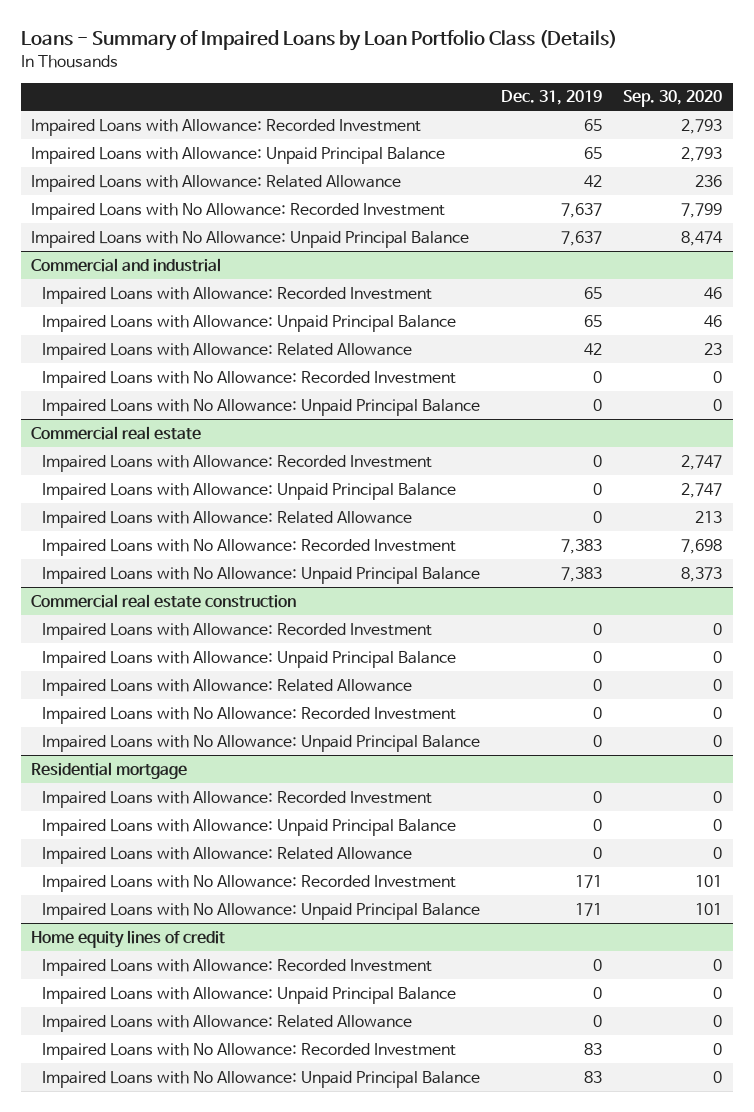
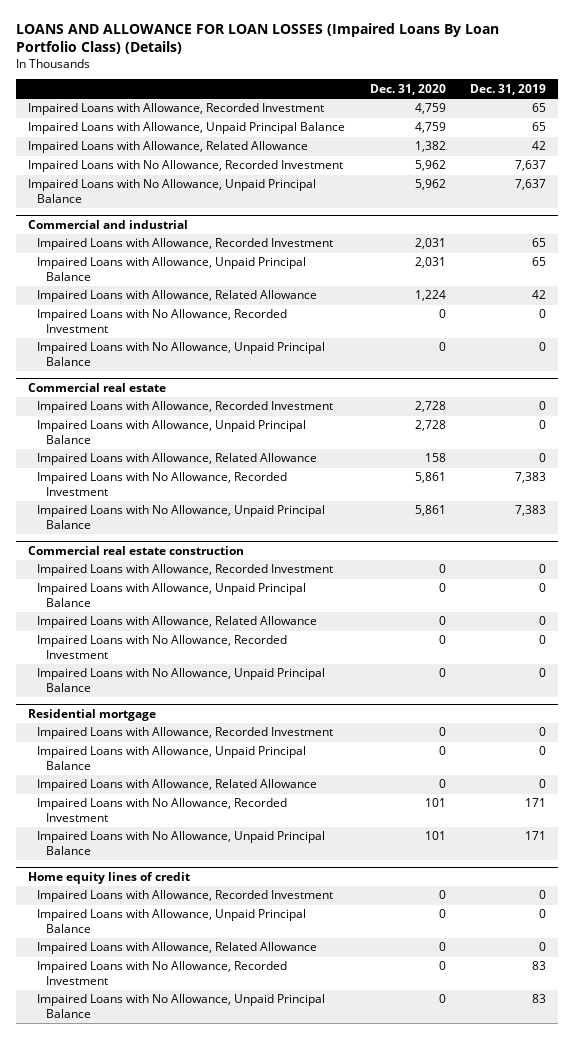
- Loans - Summary of Impaired Loans by Loan Portfolio Class (Details)
+ LOANS AND ALLOWANCE FOR LOAN LOSSES (Impaired Loans By Loan Portfolio Class) (Details)
- | Dec. 31, 2019 | Sep. 30, 2020
+ | Dec. 31, 2020 | Dec. 31, 2019
- Impaired Loans with Allowance: Recorded Investment | 65 | 2,793
- Impaired Loans with Allowance: Unpaid Principal Balance | 65 | 2,793
- Impaired Loans with Allowance: Related Allowance | 42 | 236
- Impaired Loans with No Allowance: Recorded Investment | 7,637 | 7,799
- Impaired Loans with No Allowance: Unpaid Principal Balance | 7,637 | 8,474
+ Impaired Loans with Allowance, Recorded Investment | 4,759 | 65
+ Impaired Loans with Allowance, Unpaid Principal Balance | 4,759 | 65
+ Impaired Loans with Allowance, Related Allowance | 1,382 | 42
+ Impaired Loans with No Allowance, Recorded Investment | 5,962 | 7,637
+ Impaired Loans with No Allowance, Unpaid Principal Balance | 5,962 | 7,637
@ Commercial and industrial
- Impaired Loans with Allowance: Recorded Investment | 65 | 46
- Impaired Loans with Allowance: Unpaid Principal Balance | 65 | 46
- Impaired Loans with Allowance: Related Allowance | 42 | 23
- Impaired Loans with No Allowance: Recorded Investment | 0 | 0
- Impaired Loans with No Allowance: Unpaid Principal Balance | 0 | 0
+ Impaired Loans with Allowance, Recorded Investment | 2,031 | 65
+ Impaired Loans with Allowance, Unpaid Principal Balance | 2,031 | 65
+ Impaired Loans with Allowance, Related Allowance | 1,224 | 42
+ Impaired Loans with No Allowance, Recorded Investment | 0 | 0
+ Impaired Loans with No Allowance, Unpaid Principal Balance | 0 | 0
@ Commercial real estate
- Impaired Loans with Allowance: Recorded Investment | 0 | 2,747
- Impaired Loans with Allowance: Unpaid Principal Balance | 0 | 2,747
- Impaired Loans with Allowance: Related Allowance | 0 | 213
- Impaired Loans with No Allowance: Recorded Investment | 7,383 | 7,698
- Impaired Loans with No Allowance: Unpaid Principal Balance | 7,383 | 8,373
+ Impaired Loans with Allowance, Recorded Investment | 2,728 | 0
+ Impaired Loans with Allowance, Unpaid Principal Balance | 2,728 | 0
+ Impaired Loans with Allowance, Related Allowance | 158 | 0
+ Impaired Loans with No Allowance, Recorded Investment | 5,861 | 7,383
+ Impaired Loans with No Allowance, Unpaid Principal Balance | 5,861 | 7,383
@ Commercial real estate construction
- Impaired Loans with Allowance: Recorded Investment | 0 | 0
- Impaired Loans with Allowance: Unpaid Principal Balance | 0 | 0
- Impaired Loans with Allowance: Related Allowance | 0 | 0
- Impaired Loans with No Allowance: Recorded Investment | 0 | 0
- Impaired Loans with No Allowance: Unpaid Principal Balance | 0 | 0
+ Impaired Loans with Allowance, Recorded Investment | 0 | 0
+ Impaired Loans with Allowance, Unpaid Principal Balance | 0 | 0
+ Impaired Loans with Allowance, Related Allowance | 0 | 0
+ Impaired Loans with No Allowance, Recorded Investment | 0 | 0
+ Impaired Loans with No Allowance, Unpaid Principal Balance | 0 | 0
@ Residential mortgage
- Impaired Loans with Allowance: Recorded Investment | 0 | 0
- Impaired Loans with Allowance: Unpaid Principal Balance | 0 | 0
- Impaired Loans with Allowance: Related Allowance | 0 | 0
- Impaired Loans with No Allowance: Recorded Investment | 171 | 101
- Impaired Loans with No Allowance: Unpaid Principal Balance | 171 | 101
+ Impaired Loans with Allowance, Recorded Investment | 0 | 0
+ Impaired Loans with Allowance, Unpaid Principal Balance | 0 | 0
+ Impaired Loans with Allowance, Related Allowance | 0 | 0
+ Impaired Loans with No Allowance, Recorded Investment | 101 | 171
+ Impaired Loans with No Allowance, Unpaid Principal Balance | 101 | 171
@ Home equity lines of credit
- Impaired Loans with Allowance: Recorded Investment | 0 | 0
- Impaired Loans with Allowance: Unpaid Principal Balance | 0 | 0
- Impaired Loans with Allowance: Related Allowance | 0 | 0
- Impaired Loans with No Allowance: Recorded Investment | 83 | 0
- Impaired Loans with No Allowance: Unpaid Principal Balance | 83 | 0
+ Impaired Loans with Allowance, Recorded Investment | 0 | 0
+ Impaired Loans with Allowance, Unpaid Principal Balance | 0 | 0
+ Impaired Loans with Allowance, Related Allowance | 0 | 0
+ Impaired Loans with No Allowance, Recorded Investment | 0 | 83
+ Impaired Loans with No Allowance, Unpaid Principal Balance | 0 | 83

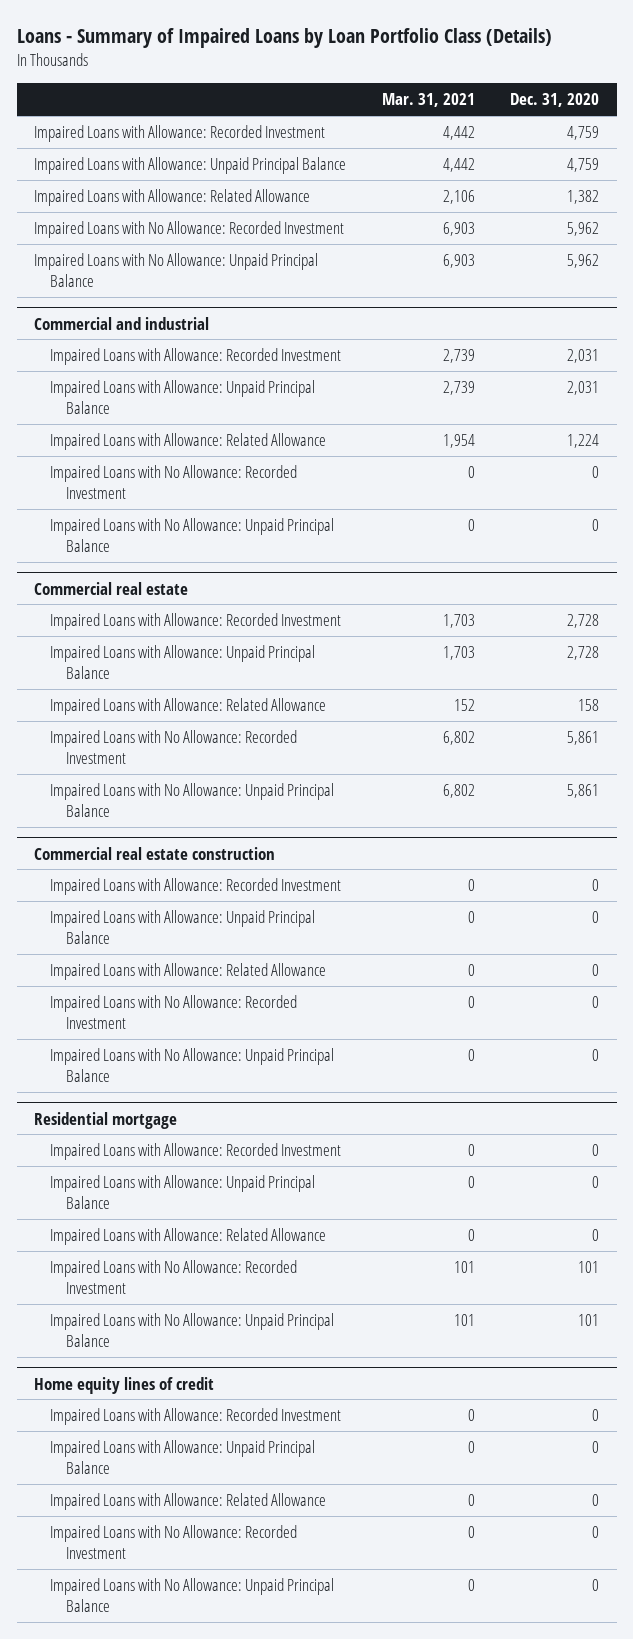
- LOANS AND ALLOWANCE FOR LOAN LOSSES (Impaired Loans By Loan Portfolio Class) (Details)
+ Loans - Summary of Impaired Loans by Loan Portfolio Class (Details)
- | Dec. 31, 2020 | Dec. 31, 2019
+ | Mar. 31, 2021 | Dec. 31, 2020
- Impaired Loans with Allowance, Recorded Investment | 4,759 | 65
- Impaired Loans with Allowance, Unpaid Principal Balance | 4,759 | 65
- Impaired Loans with Allowance, Related Allowance | 1,382 | 42
- Impaired Loans with No Allowance, Recorded Investment | 5,962 | 7,637
- Impaired Loans with No Allowance, Unpaid Principal Balance | 5,962 | 7,637
+ Impaired Loans with Allowance: Recorded Investment | 4,442 | 4,759
+ Impaired Loans with Allowance: Unpaid Principal Balance | 4,442 | 4,759
+ Impaired Loans with Allowance: Related Allowance | 2,106 | 1,382
+ Impaired Loans with No Allowance: Recorded Investment | 6,903 | 5,962
+ Impaired Loans with No Allowance: Unpaid Principal Balance | 6,903 | 5,962
@ Commercial and industrial
- Impaired Loans with Allowance, Recorded Investment | 2,031 | 65
- Impaired Loans with Allowance, Unpaid Principal Balance | 2,031 | 65
- Impaired Loans with Allowance, Related Allowance | 1,224 | 42
- Impaired Loans with No Allowance, Recorded Investment | 0 | 0
- Impaired Loans with No Allowance, Unpaid Principal Balance | 0 | 0
+ Impaired Loans with Allowance: Recorded Investment | 2,739 | 2,031
+ Impaired Loans with Allowance: Unpaid Principal Balance | 2,739 | 2,031
+ Impaired Loans with Allowance: Related Allowance | 1,954 | 1,224
+ Impaired Loans with No Allowance: Recorded Investment | 0 | 0
+ Impaired Loans with No Allowance: Unpaid Principal Balance | 0 | 0
@ Commercial real estate
- Impaired Loans with Allowance, Recorded Investment | 2,728 | 0
- Impaired Loans with Allowance, Unpaid Principal Balance | 2,728 | 0
- Impaired Loans with Allowance, Related Allowance | 158 | 0
- Impaired Loans with No Allowance, Recorded Investment | 5,861 | 7,383
- Impaired Loans with No Allowance, Unpaid Principal Balance | 5,861 | 7,383
+ Impaired Loans with Allowance: Recorded Investment | 1,703 | 2,728
+ Impaired Loans with Allowance: Unpaid Principal Balance | 1,703 | 2,728
+ Impaired Loans with Allowance: Related Allowance | 152 | 158
+ Impaired Loans with No Allowance: Recorded Investment | 6,802 | 5,861
+ Impaired Loans with No Allowance: Unpaid Principal Balance | 6,802 | 5,861
@ Commercial real estate construction
- Impaired Loans with Allowance, Recorded Investment | 0 | 0
- Impaired Loans with Allowance, Unpaid Principal Balance | 0 | 0
- Impaired Loans with Allowance, Related Allowance | 0 | 0
- Impaired Loans with No Allowance, Recorded Investment | 0 | 0
- Impaired Loans with No Allowance, Unpaid Principal Balance | 0 | 0
+ Impaired Loans with Allowance: Recorded Investment | 0 | 0
+ Impaired Loans with Allowance: Unpaid Principal Balance | 0 | 0
+ Impaired Loans with Allowance: Related Allowance | 0 | 0
+ Impaired Loans with No Allowance: Recorded Investment | 0 | 0
+ Impaired Loans with No Allowance: Unpaid Principal Balance | 0 | 0
@ Residential mortgage
- Impaired Loans with Allowance, Recorded Investment | 0 | 0
- Impaired Loans with Allowance, Unpaid Principal Balance | 0 | 0
- Impaired Loans with Allowance, Related Allowance | 0 | 0
- Impaired Loans with No Allowance, Recorded Investment | 101 | 171
- Impaired Loans with No Allowance, Unpaid Principal Balance | 101 | 171
+ Impaired Loans with Allowance: Recorded Investment | 0 | 0
+ Impaired Loans with Allowance: Unpaid Principal Balance | 0 | 0
+ Impaired Loans with Allowance: Related Allowance | 0 | 0
+ Impaired Loans with No Allowance: Recorded Investment | 101 | 101
+ Impaired Loans with No Allowance: Unpaid Principal Balance | 101 | 101
@ Home equity lines of credit
- Impaired Loans with Allowance, Recorded Investment | 0 | 0
- Impaired Loans with Allowance, Unpaid Principal Balance | 0 | 0
- Impaired Loans with Allowance, Related Allowance | 0 | 0
- Impaired Loans with No Allowance, Recorded Investment | 0 | 83
- Impaired Loans with No Allowance, Unpaid Principal Balance | 0 | 83
+ Impaired Loans with Allowance: Recorded Investment | 0 | 0
+ Impaired Loans with Allowance: Unpaid Principal Balance | 0 | 0
+ Impaired Loans with Allowance: Related Allowance | 0 | 0
+ Impaired Loans with No Allowance: Recorded Investment | 0 | 0
+ Impaired Loans with No Allowance: Unpaid Principal Balance | 0 | 0

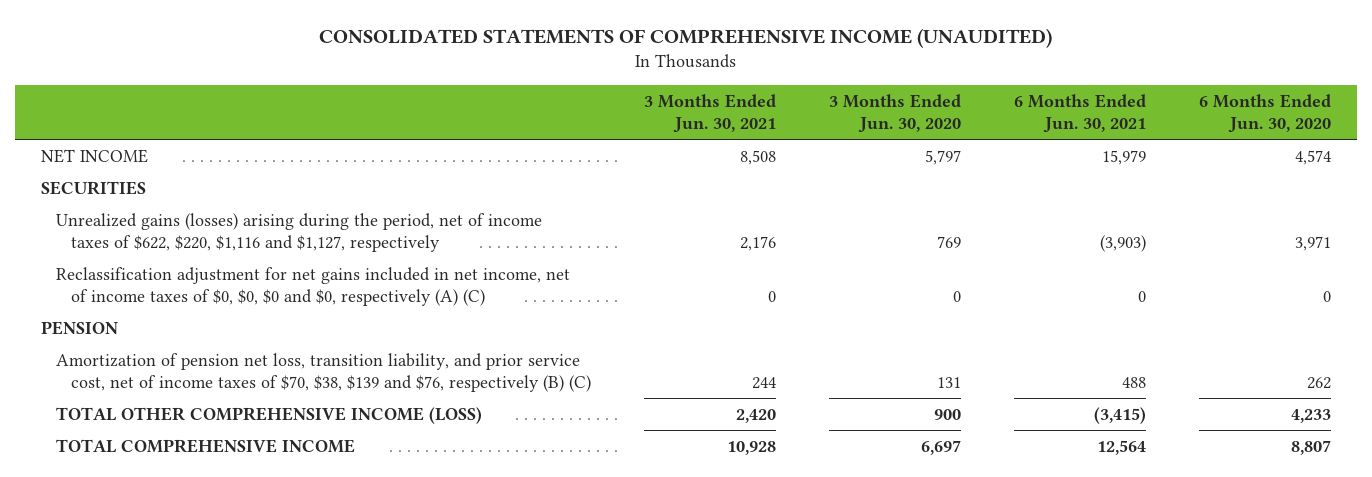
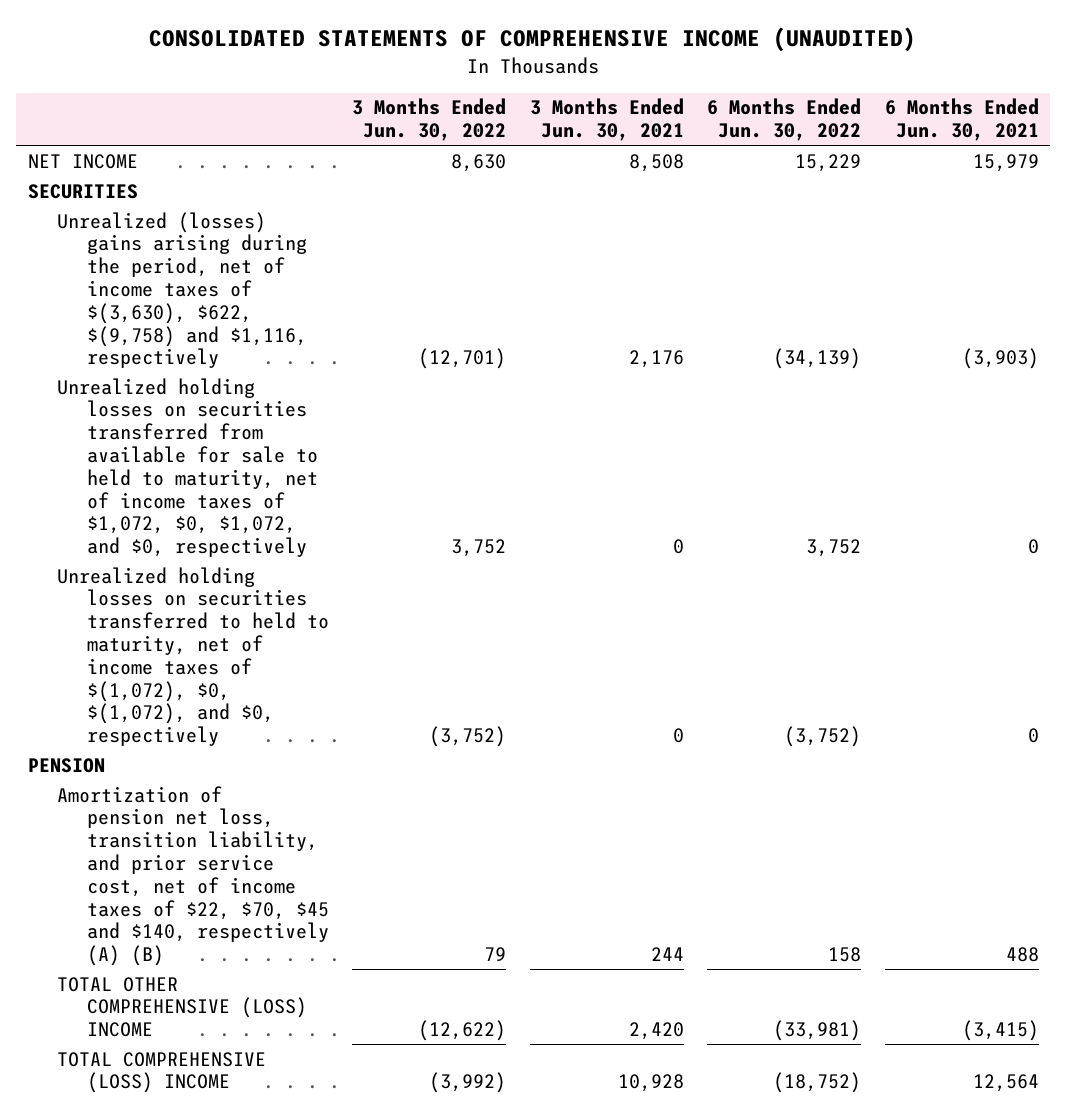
- | 3 Months Ended Jun. 30, 2021 | 3 Months Ended Jun. 30, 2020 | 6 Months Ended Jun. 30, 2021 | 6 Months Ended Jun. 30, 2020
+ | 3 Months Ended Jun. 30, 2022 | 3 Months Ended Jun. 30, 2021 | 6 Months Ended Jun. 30, 2022 | 6 Months Ended Jun. 30, 2021
- Unrealized gains (losses) arising during the period, net of income taxes of $622, $220, $1,116 and $1,127, respectively | 2,176 | 769 | (3,903) | 3,971
- Reclassification adjustment for net gains included in net income, net of income taxes of $0, $0, $0 and $0, respectively (A) (C) | 0 | 0 | 0 | 0
+ Unrealized (losses) gains arising during the period, net of income taxes of $(3,630), $622, $(9,758) and $1,116, respectively | (12,701) | 2,176 | (34,139) | (3,903)
+ Unrealized holding losses on securities transferred from available for sale to held to maturity, net of income taxes of $1,072, $0, $1,072, and $0, respectively | 3,752 | 0 | 3,752 | 0
+ Unrealized holding losses on securities transferred to held to maturity, net of income taxes of $(1,072), $0, $(1,072), and $0, respectively | (3,752) | 0 | (3,752) | 0
- Amortization of pension net loss, transition liability, and prior service cost, net of income taxes of $70, $38, $139 and $76, respectively (B) (C) | 244 | 131 | 488 | 262
- TOTAL OTHER COMPREHENSIVE INCOME (LOSS) | 2,420 | 900 | (3,415) | 4,233
- TOTAL COMPREHENSIVE INCOME | 10,928 | 6,697 | 12,564 | 8,807
+ Amortization of pension net loss, transition liability, and prior service cost, net of income taxes of $22, $70, $45 and $140, respectively (A) (B) | 79 | 244 | 158 | 488
+ TOTAL OTHER COMPREHENSIVE (LOSS) INCOME | (12,622) | 2,420 | (33,981) | (3,415)
+ TOTAL COMPREHENSIVE (LOSS) INCOME | (3,992) | 10,928 | (18,752) | 12,564

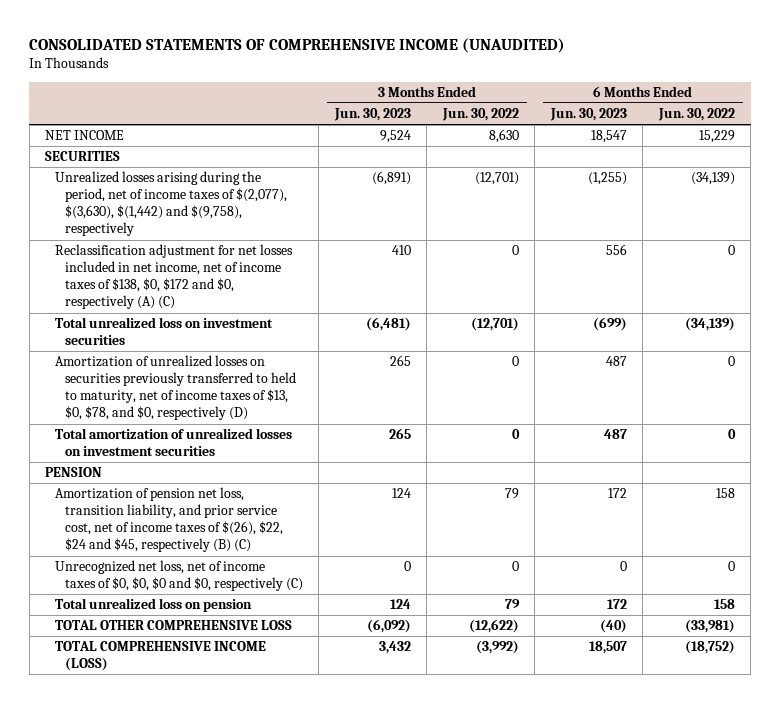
- | 3 Months Ended Jun. 30, 2022 | 3 Months Ended Jun. 30, 2021 | 6 Months Ended Jun. 30, 2022 | 6 Months Ended Jun. 30, 2021
+ | 3 Months Ended Jun. 30, 2023 | 3 Months Ended Jun. 30, 2022 | 6 Months Ended Jun. 30, 2023 | 6 Months Ended Jun. 30, 2022
- Unrealized (losses) gains arising during the period, net of income taxes of $(3,630), $622, $(9,758) and $1,116, respectively | (12,701) | 2,176 | (34,139) | (3,903)
- Unrealized holding losses on securities transferred from available for sale to held to maturity, net of income taxes of $1,072, $0, $1,072, and $0, respectively | 3,752 | 0 | 3,752 | 0
- Unrealized holding losses on securities transferred to held to maturity, net of income taxes of $(1,072), $0, $(1,072), and $0, respectively | (3,752) | 0 | (3,752) | 0
+ Unrealized losses arising during the period, net of income taxes of $(2,077), $(3,630), $(1,442) and $(9,758), respectively | (6,891) | (12,701) | (1,255) | (34,139)
+ Reclassification adjustment for net losses included in net income, net of income taxes of $138, $0, $172 and $0, respectively (A) (C) | 410 | 0 | 556 | 0
+ Total unrealized loss on investment securities | (6,481) | (12,701) | (699) | (34,139)
+ Amortization of unrealized losses on securities previously transferred to held to maturity, net of income taxes of $13, $0, $78, and $0, respectively (D) | 265 | 0 | 487 | 0
+ Total amortization of unrealized losses on investment securities | 265 | 0 | 487 | 0
- Amortization of pension net loss, transition liability, and prior service cost, net of income taxes of $22, $70, $45 and $140, respectively (A) (B) | 79 | 244 | 158 | 488
- TOTAL OTHER COMPREHENSIVE (LOSS) INCOME | (12,622) | 2,420 | (33,981) | (3,415)
- TOTAL COMPREHENSIVE (LOSS) INCOME | (3,992) | 10,928 | (18,752) | 12,564
+ Amortization of pension net loss, transition liability, and prior service cost, net of income taxes of $(26), $22, $24 and $45, respectively (B) (C) | 124 | 79 | 172 | 158
+ Unrecognized net loss, net of income taxes of $0, $0, $0 and $0, respectively (C) | 0 | 0 | 0 | 0
+ Total unrealized loss on pension | 124 | 79 | 172 | 158
+ TOTAL OTHER COMPREHENSIVE LOSS | (6,092) | (12,622) | (40) | (33,981)
+ TOTAL COMPREHENSIVE INCOME (LOSS) | 3,432 | (3,992) | 18,507 | (18,752)

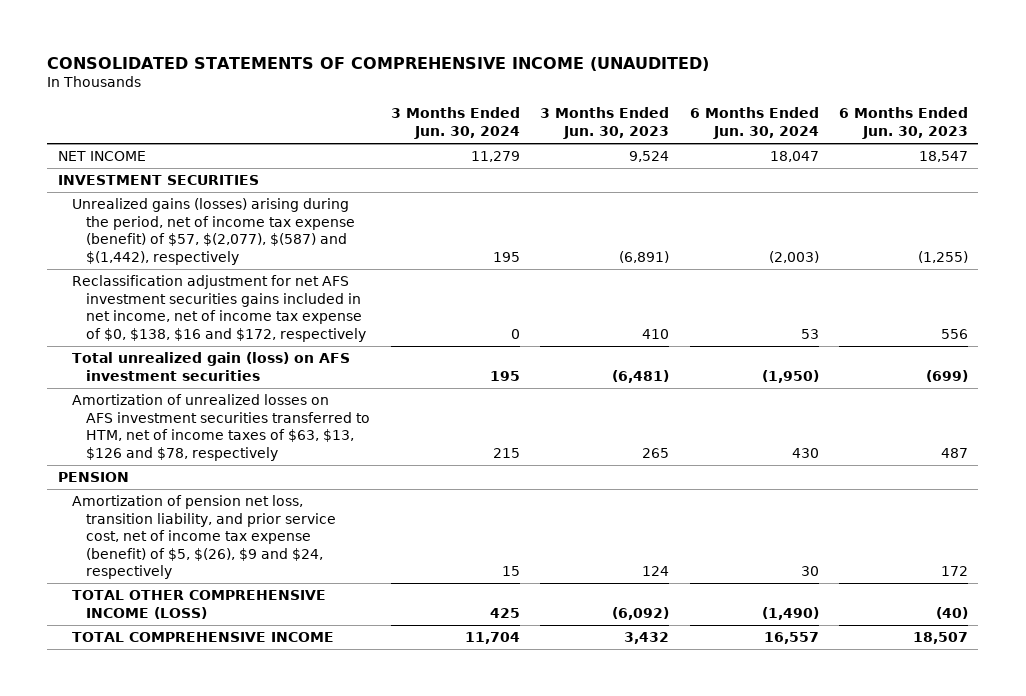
- | 3 Months Ended Jun. 30, 2023 | 3 Months Ended Jun. 30, 2022 | 6 Months Ended Jun. 30, 2023 | 6 Months Ended Jun. 30, 2022
+ | 3 Months Ended Jun. 30, 2024 | 3 Months Ended Jun. 30, 2023 | 6 Months Ended Jun. 30, 2024 | 6 Months Ended Jun. 30, 2023
- SECURITIES
- Unrealized losses arising during the period, net of income taxes of $(2,077), $(3,630), $(1,442) and $(9,758), respectively | (6,891) | (12,701) | (1,255) | (34,139)
- Reclassification adjustment for net losses included in net income, net of income taxes of $138, $0, $172 and $0, respectively (A) (C) | 410 | 0 | 556 | 0
- Total unrealized loss on investment securities | (6,481) | (12,701) | (699) | (34,139)
- Amortization of unrealized losses on securities previously transferred to held to maturity, net of income taxes of $13, $0, $78, and $0, respectively (D) | 265 | 0 | 487 | 0
- Total amortization of unrealized losses on investment securities | 265 | 0 | 487 | 0
+ INVESTMENT SECURITIES
+ Unrealized gains (losses) arising during the period, net of income tax expense (benefit) of $57, $(2,077), $(587) and $(1,442), respectively | 195 | (6,891) | (2,003) | (1,255)
+ Reclassification adjustment for net AFS investment securities gains included in net income, net of income tax expense of $0, $138, $16 and $172, respectively | 0 | 410 | 53 | 556
+ Total unrealized gain (loss) on AFS investment securities | 195 | (6,481) | (1,950) | (699)
+ Amortization of unrealized losses on AFS investment securities transferred to HTM, net of income taxes of $63, $13, $126 and $78, respectively | 215 | 265 | 430 | 487
- Amortization of pension net loss, transition liability, and prior service cost, net of income taxes of $(26), $22, $24 and $45, respectively (B) (C) | 124 | 79 | 172 | 158
- Unrecognized net loss, net of income taxes of $0, $0, $0 and $0, respectively (C) | 0 | 0 | 0 | 0
- Total unrealized loss on pension | 124 | 79 | 172 | 158
- TOTAL OTHER COMPREHENSIVE LOSS | (6,092) | (12,622) | (40) | (33,981)
- TOTAL COMPREHENSIVE INCOME (LOSS) | 3,432 | (3,992) | 18,507 | (18,752)
+ Amortization of pension net loss, transition liability, and prior service cost, net of income tax expense (benefit) of $5, $(26), $9 and $24, respectively | 15 | 124 | 30 | 172
+ TOTAL OTHER COMPREHENSIVE INCOME (LOSS) | 425 | (6,092) | (1,490) | (40)
+ TOTAL COMPREHENSIVE INCOME | 11,704 | 3,432 | 16,557 | 18,507

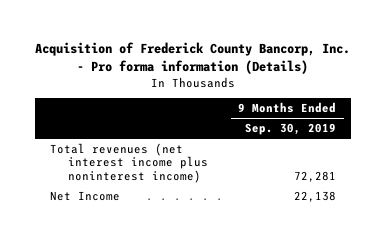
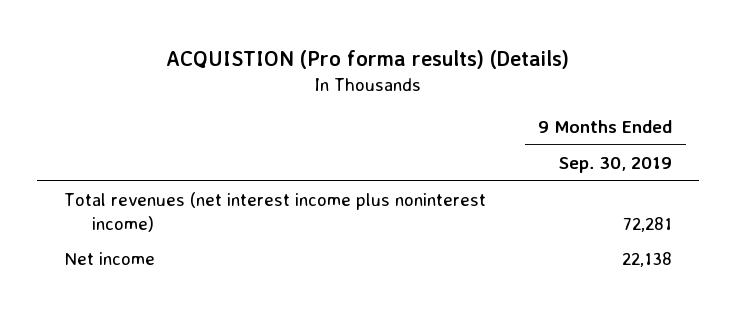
- Acquisition of Frederick County Bancorp, Inc. - Pro forma information (Details)
+ ACQUISTION (Pro forma results) (Details)
- Net Income | 22,138
+ Net income | 22,138

